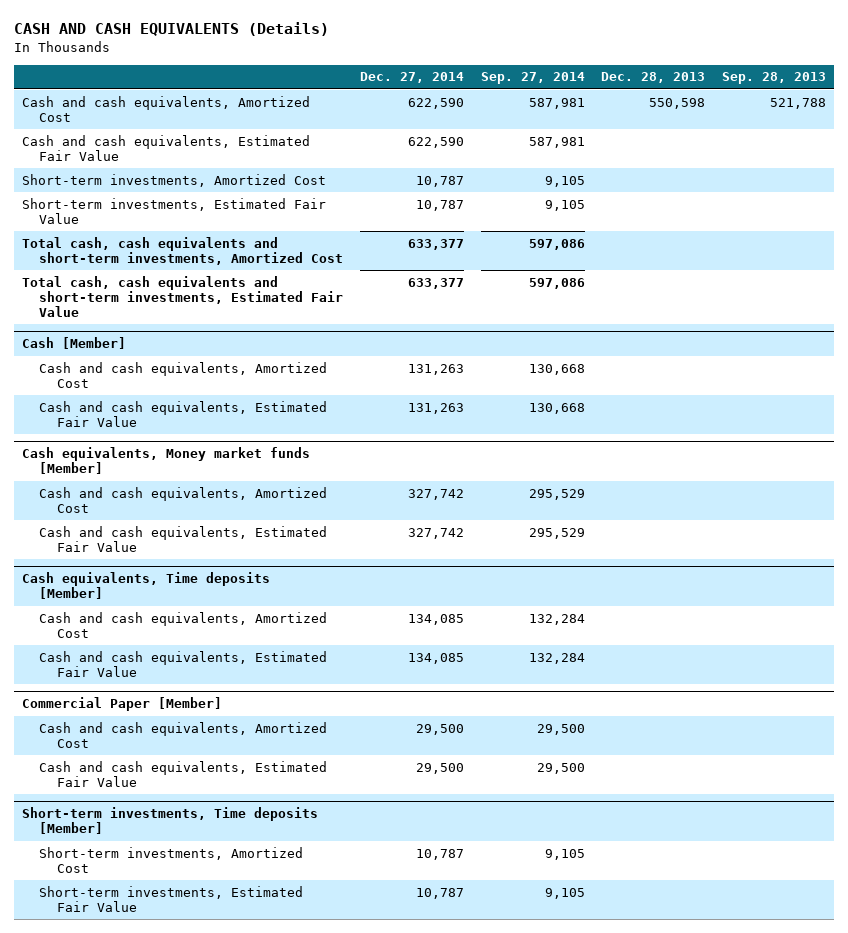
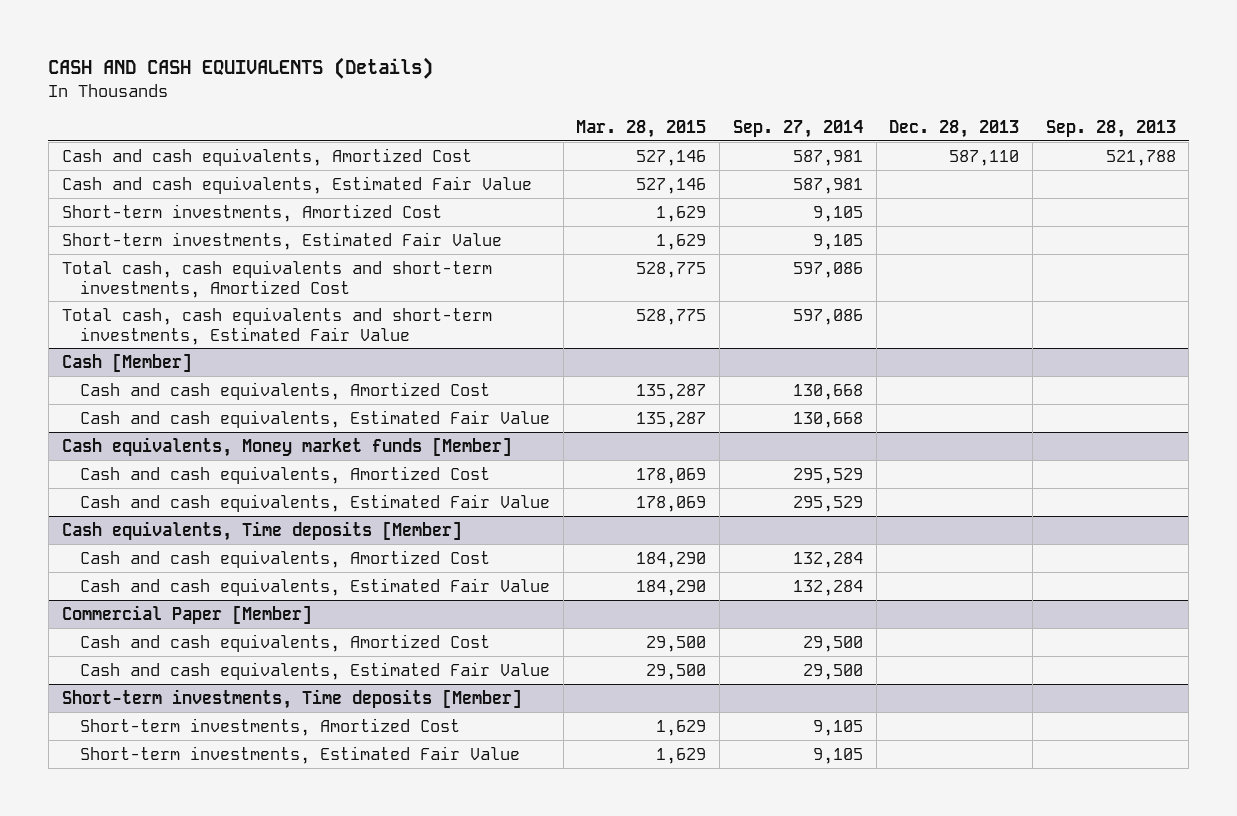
- | Dec. 27, 2014 | Sep. 27, 2014 | Dec. 28, 2013 | Sep. 28, 2013
+ | Mar. 28, 2015 | Sep. 27, 2014 | Dec. 28, 2013 | Sep. 28, 2013
- Cash and cash equivalents, Amortized Cost | 622,590 | 587,981 | 550,598 | 521,788
+ Cash and cash equivalents, Amortized Cost | 527,146 | 587,981 | 587,110 | 521,788

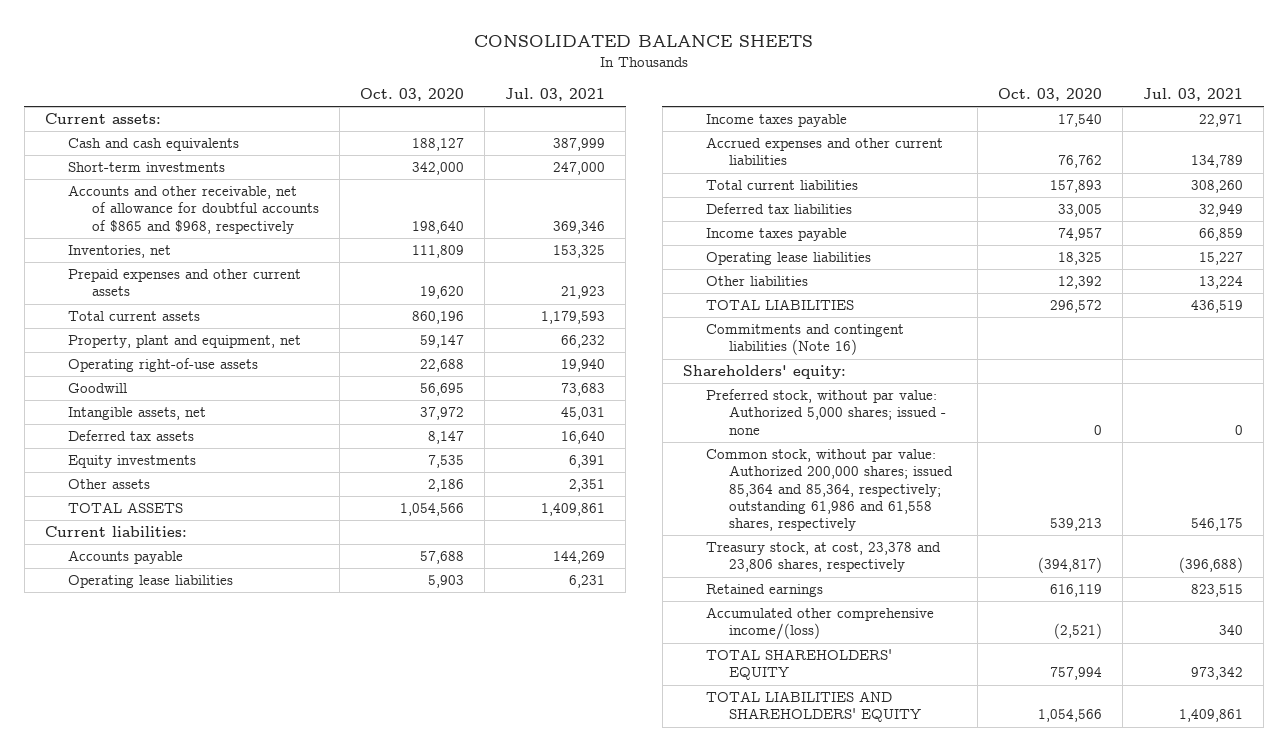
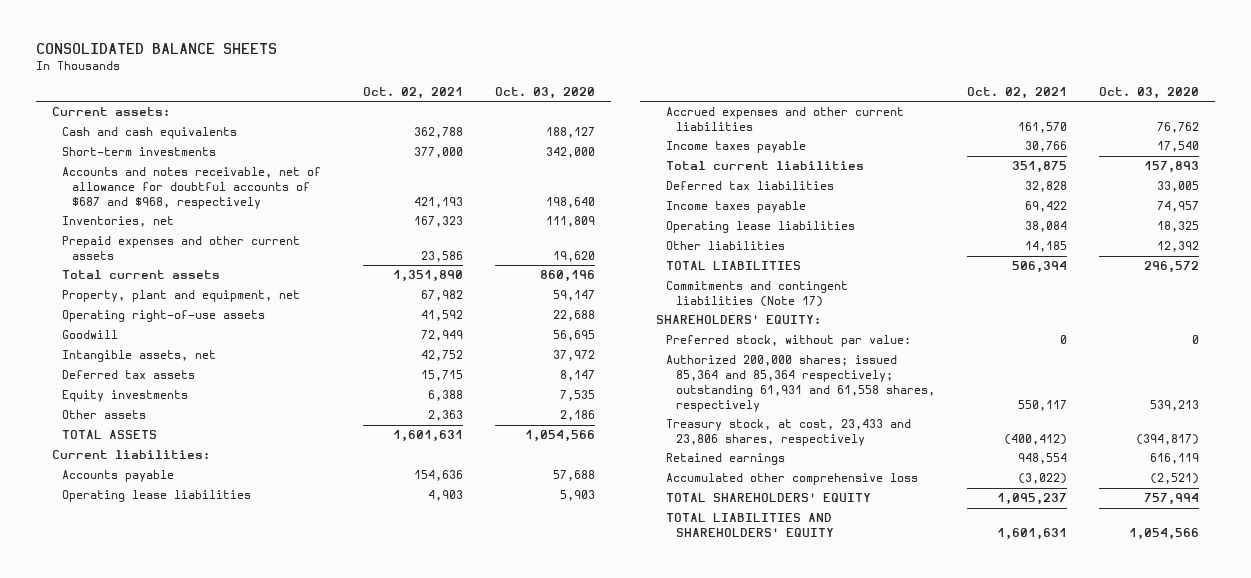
- | Oct. 03, 2020 | Jul. 03, 2021
+ | Oct. 02, 2021 | Oct. 03, 2020
- Accounts and other receivable, net of allowance for doubtful accounts of $865 and $968, respectively | 198,640 | 369,346
+ Accounts and notes receivable, net of allowance for doubtful accounts of $687 and $968, respectively | 421,193 | 198,640
moved down: Income taxes payable | 30,766 | 17,540
- Commitments and contingent liabilities (Note 16)
- Shareholders' equity:
- Preferred stock, without par value: Authorized 5,000 shares; issued - none | 0 | 0
- Common stock, without par value: Authorized 200,000 shares; issued 85,364 and 85,364, respectively; outstanding 61,986 and 61,558 shares, respectively | 539,213 | 546,175
- Treasury stock, at cost, 23,378 and 23,806 shares, respectively | (394,817) | (396,688)
+ Commitments and contingent liabilities (Note 17)
+ SHAREHOLDERS' EQUITY:
+ Preferred stock, without par value: | 0 | 0
+ Authorized 200,000 shares; issued 85,364 and 85,364 respectively; outstanding 61,931 and 61,558 shares, respectively | 550,117 | 539,213
+ Treasury stock, at cost, 23,433 and 23,806 shares, respectively | (400,412) | (394,817)
- Accumulated other comprehensive income/(loss) | (2,521) | 340
+ Accumulated other comprehensive loss | (3,022) | (2,521)

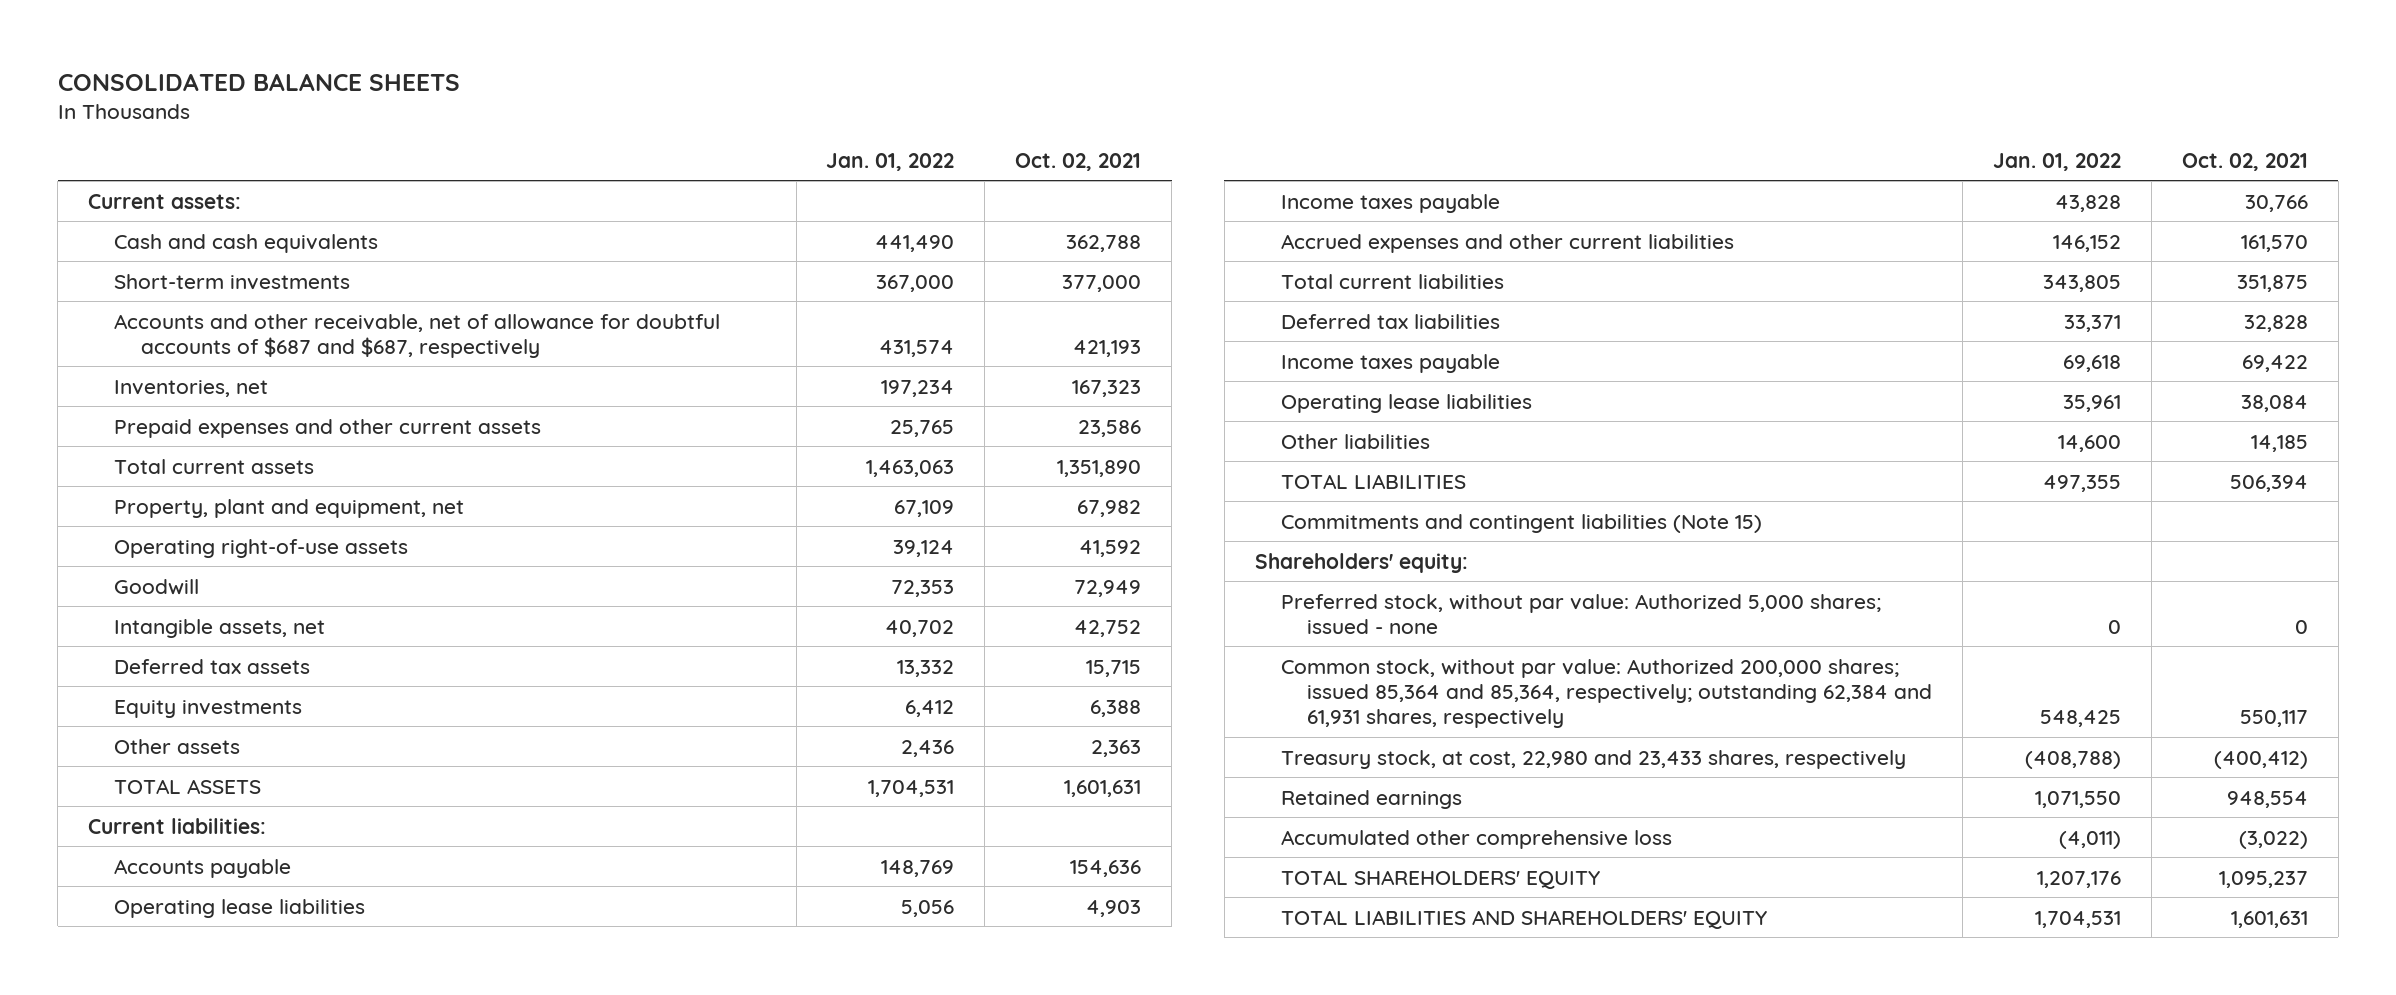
- | Oct. 02, 2021 | Oct. 03, 2020
+ | Jan. 01, 2022 | Oct. 02, 2021
- Accounts and notes receivable, net of allowance for doubtful accounts of $687 and $968, respectively | 421,193 | 198,640
+ Accounts and other receivable, net of allowance for doubtful accounts of $687 and $687, respectively | 431,574 | 421,193
moved down: Accrued expenses and other current liabilities | 146,152 | 161,570
- Commitments and contingent liabilities (Note 17)
- SHAREHOLDERS' EQUITY:
- Preferred stock, without par value: | 0 | 0
- Authorized 200,000 shares; issued 85,364 and 85,364 respectively; outstanding 61,931 and 61,558 shares, respectively | 550,117 | 539,213
- Treasury stock, at cost, 23,433 and 23,806 shares, respectively | (400,412) | (394,817)
+ Commitments and contingent liabilities (Note 15)
+ Shareholders' equity:
+ Preferred stock, without par value: Authorized 5,000 shares; issued - none | 0 | 0
+ Common stock, without par value: Authorized 200,000 shares; issued 85,364 and 85,364, respectively; outstanding 62,384 and 61,931 shares, respectively | 548,425 | 550,117
+ Treasury stock, at cost, 22,980 and 23,433 shares, respectively | (408,788) | (400,412)

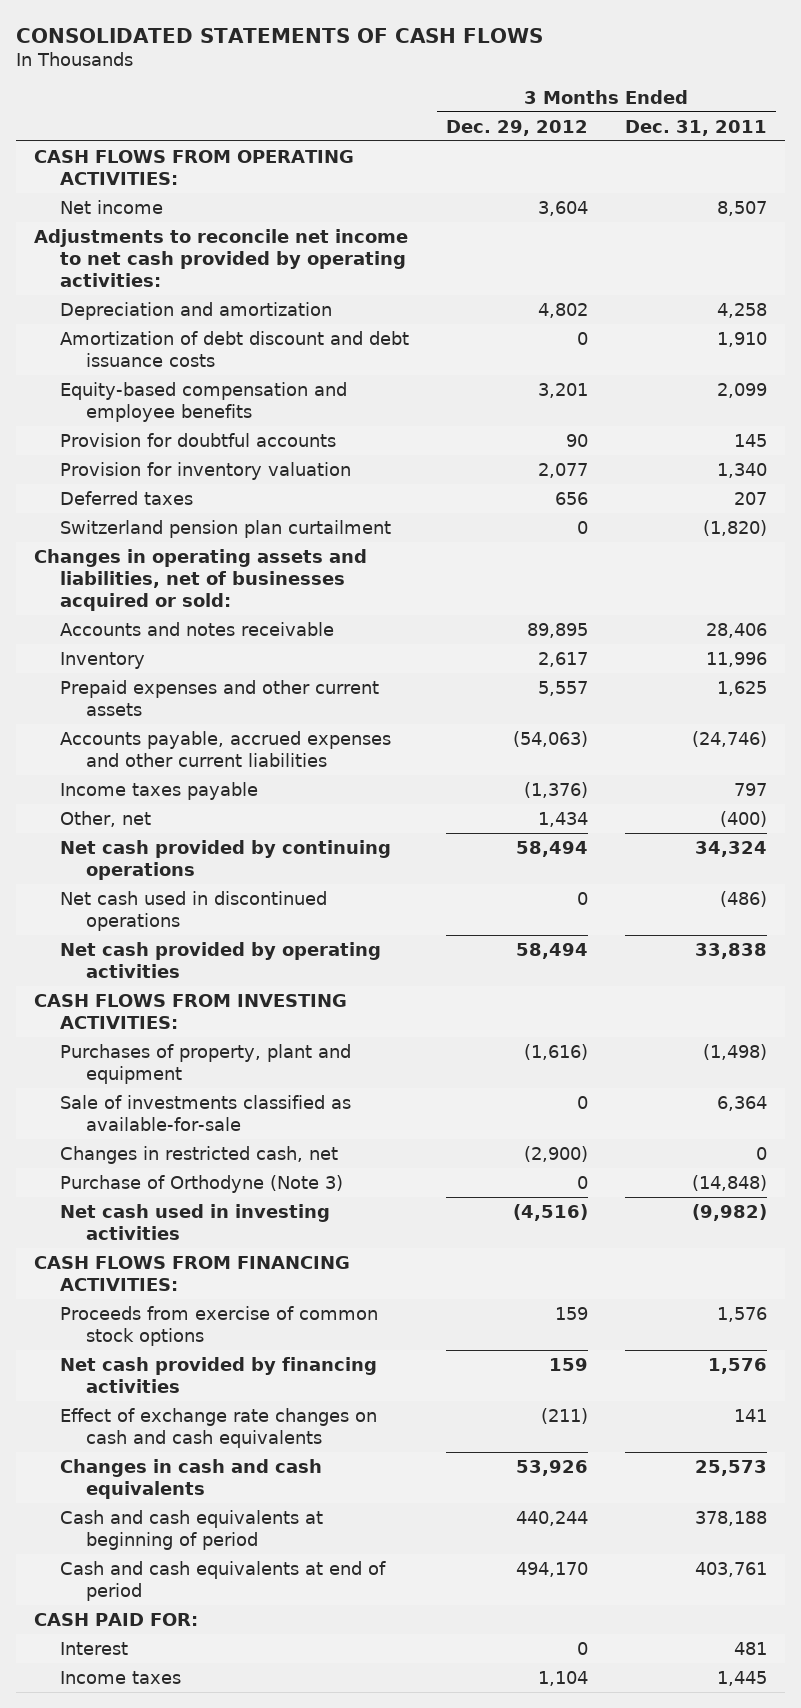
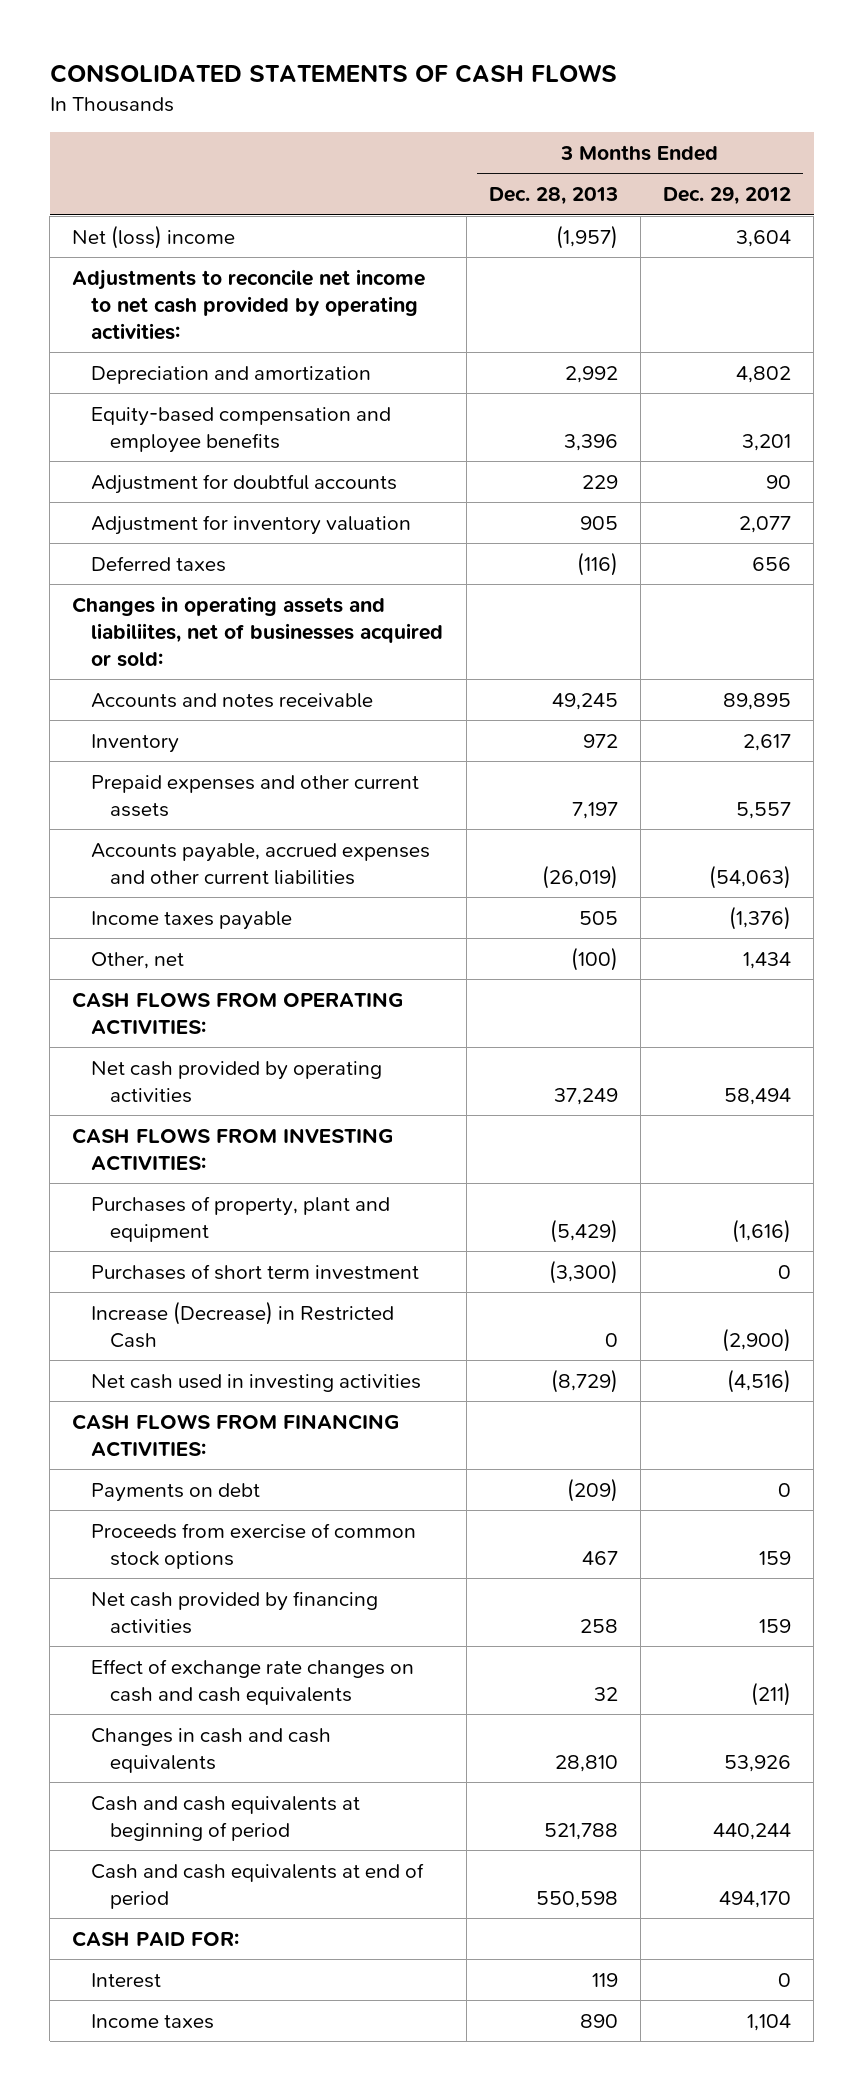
- | 3 Months Ended Dec. 29, 2012 | 3 Months Ended Dec. 31, 2011
+ | 3 Months Ended Dec. 28, 2013 | 3 Months Ended Dec. 29, 2012
- Net income | 3,604 | 8,507
+ Net (loss) income | (1,957) | 3,604
- Amortization of debt discount and debt issuance costs | 0 | 1,910
- Provision for doubtful accounts | 90 | 145
- Provision for inventory valuation | 2,077 | 1,340
+ Adjustment for doubtful accounts | 229 | 90
+ Adjustment for inventory valuation | 905 | 2,077
- Switzerland pension plan curtailment | 0 | (1,820)
- Changes in operating assets and liabilities, net of businesses acquired or sold:
+ Changes in operating assets and liabiliites, net of businesses acquired or sold:
- Net cash provided by continuing operations | 58,494 | 34,324
- Net cash used in discontinued operations | 0 | (486)
moved down: CASH FLOWS FROM OPERATING ACTIVITIES:
- Sale of investments classified as available-for-sale | 0 | 6,364
- Changes in restricted cash, net | (2,900) | 0
- Purchase of Orthodyne (Note 3) | 0 | (14,848)
+ Purchases of short term investment | (3,300) | 0
+ Increase (Decrease) in Restricted Cash | 0 | (2,900)
+ Payments on debt | (209) | 0

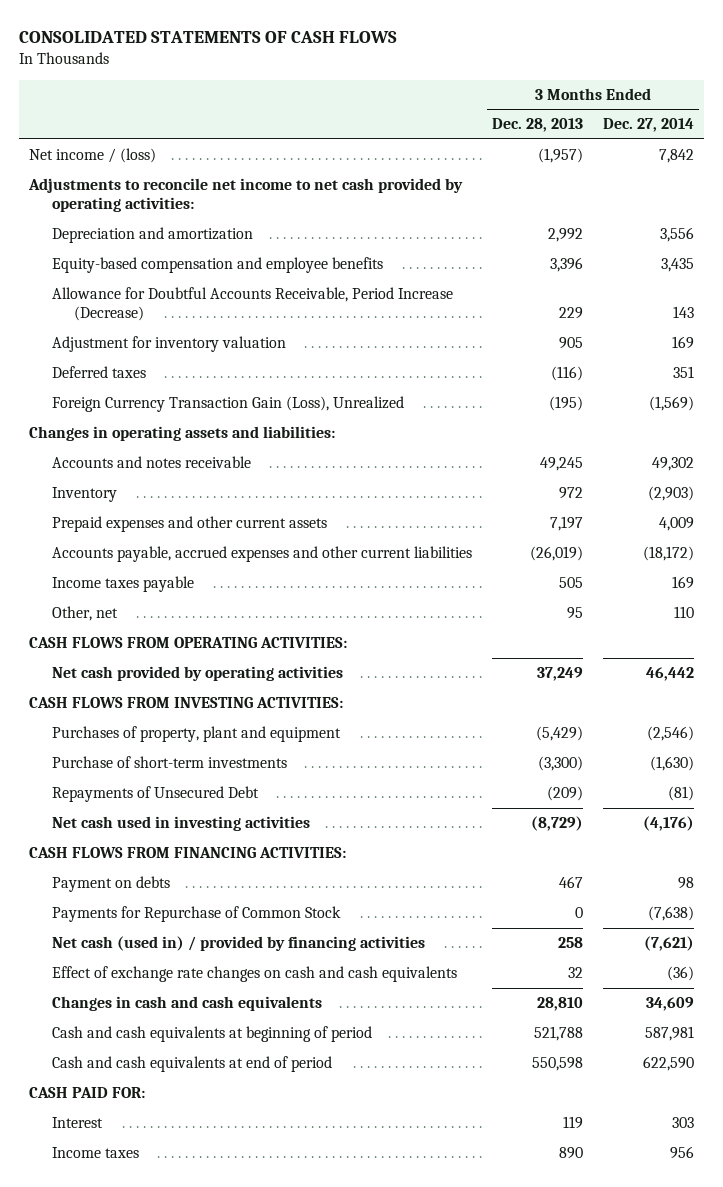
- | 3 Months Ended Dec. 28, 2013 | 3 Months Ended Dec. 29, 2012
+ | 3 Months Ended Dec. 28, 2013 | 3 Months Ended Dec. 27, 2014
- Net (loss) income | (1,957) | 3,604
+ Net income / (loss) | (1,957) | 7,842
- Adjustment for doubtful accounts | 229 | 90
+ Allowance for Doubtful Accounts Receivable, Period Increase (Decrease) | 229 | 143
- Changes in operating assets and liabiliites, net of businesses acquired or sold:
+ Foreign Currency Transaction Gain (Loss), Unrealized | (195) | (1,569)
+ Changes in operating assets and liabilities:
- Other, net | (100) | 1,434
+ Other, net | 95 | 110
- Purchases of short term investment | (3,300) | 0
- Increase (Decrease) in Restricted Cash | 0 | (2,900)
+ Purchase of short-term investments | (3,300) | (1,630)
+ Repayments of Unsecured Debt | (209) | (81)
- Payments on debt | (209) | 0
- Proceeds from exercise of common stock options | 467 | 159
- Net cash provided by financing activities | 258 | 159
+ Payment on debts | 467 | 98
+ Payments for Repurchase of Common Stock | 0 | (7,638)
+ Net cash (used in) / provided by financing activities | 258 | (7,621)

